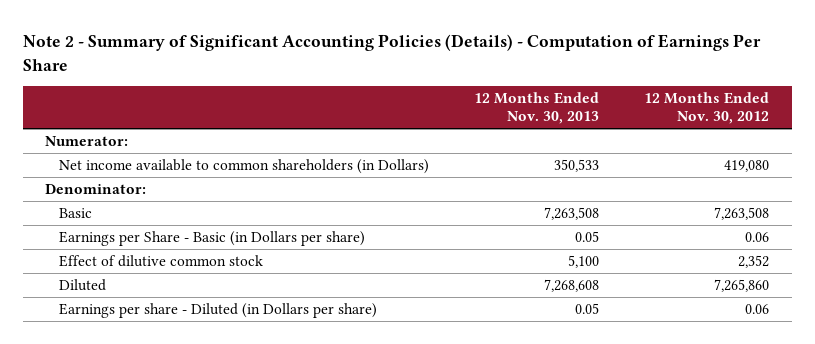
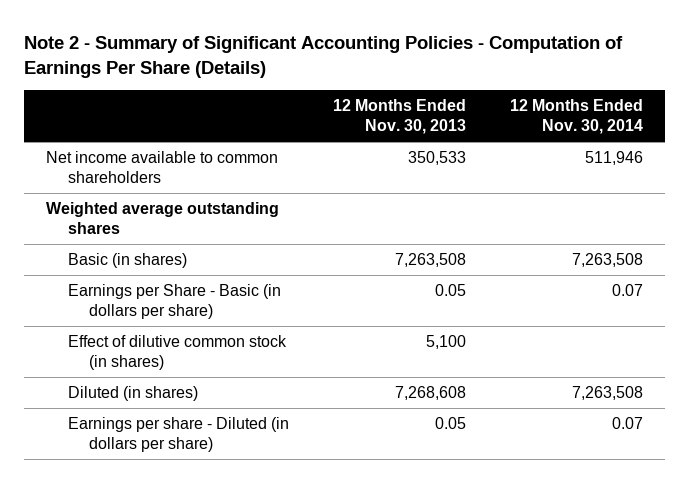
- Note 2 - Summary of Significant Accounting Policies (Details) - Computation of Earnings Per Share
+ Note 2 - Summary of Significant Accounting Policies - Computation of Earnings Per Share (Details)
- | 12 Months Ended Nov. 30, 2013 | 12 Months Ended Nov. 30, 2012
+ | 12 Months Ended Nov. 30, 2013 | 12 Months Ended Nov. 30, 2014
- Numerator:
- Net income available to common shareholders (in Dollars) | 350,533 | 419,080
- Denominator:
- Basic | 7,263,508 | 7,263,508
- Earnings per Share - Basic (in Dollars per share) | 0.05 | 0.06
- Effect of dilutive common stock | 5,100 | 2,352
- Diluted | 7,268,608 | 7,265,860
- Earnings per share - Diluted (in Dollars per share) | 0.05 | 0.06
+ Net income available to common shareholders | 350,533 | 511,946
+ Weighted average outstanding shares
+ Basic (in shares) | 7,263,508 | 7,263,508
+ Earnings per Share - Basic (in dollars per share) | 0.05 | 0.07
+ Effect of dilutive common stock (in shares) | 5,100 |
+ Diluted (in shares) | 7,268,608 | 7,263,508
+ Earnings per share - Diluted (in dollars per share) | 0.05 | 0.07

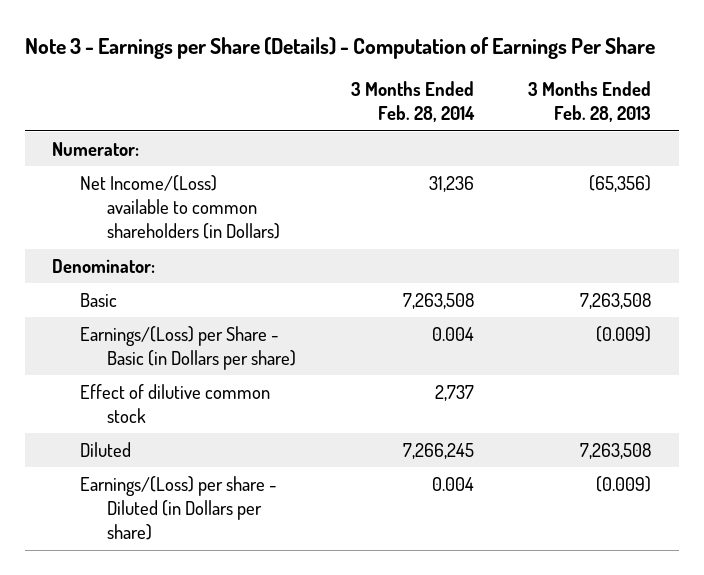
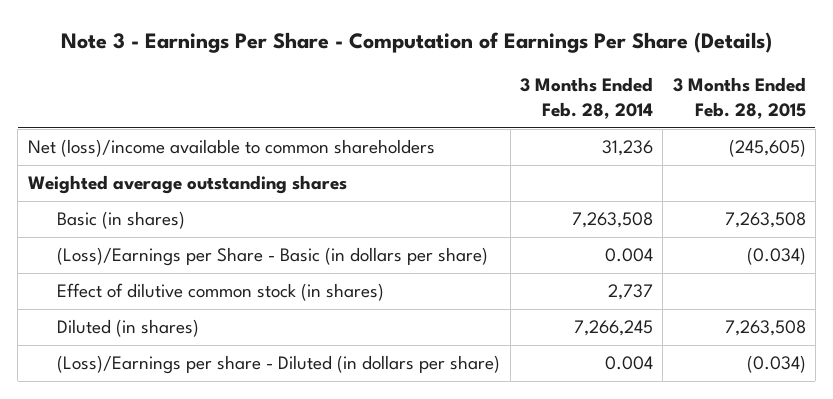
- Note 3 - Earnings per Share (Details) - Computation of Earnings Per Share
+ Note 3 - Earnings Per Share - Computation of Earnings Per Share (Details)
- | 3 Months Ended Feb. 28, 2014 | 3 Months Ended Feb. 28, 2013
+ | 3 Months Ended Feb. 28, 2014 | 3 Months Ended Feb. 28, 2015
- Numerator:
- Net Income/(Loss) available to common shareholders (in Dollars) | 31,236 | (65,356)
- Denominator:
- Basic | 7,263,508 | 7,263,508
- Earnings/(Loss) per Share - Basic (in Dollars per share) | 0.004 | (0.009)
- Effect of dilutive common stock | 2,737 |
- Diluted | 7,266,245 | 7,263,508
- Earnings/(Loss) per share - Diluted (in Dollars per share) | 0.004 | (0.009)
+ Net (loss)/income available to common shareholders | 31,236 | (245,605)
+ Weighted average outstanding shares
+ Basic (in shares) | 7,263,508 | 7,263,508
+ (Loss)/Earnings per Share - Basic (in dollars per share) | 0.004 | (0.034)
+ Effect of dilutive common stock (in shares) | 2,737 |
+ Diluted (in shares) | 7,266,245 | 7,263,508
+ (Loss)/Earnings per share - Diluted (in dollars per share) | 0.004 | (0.034)

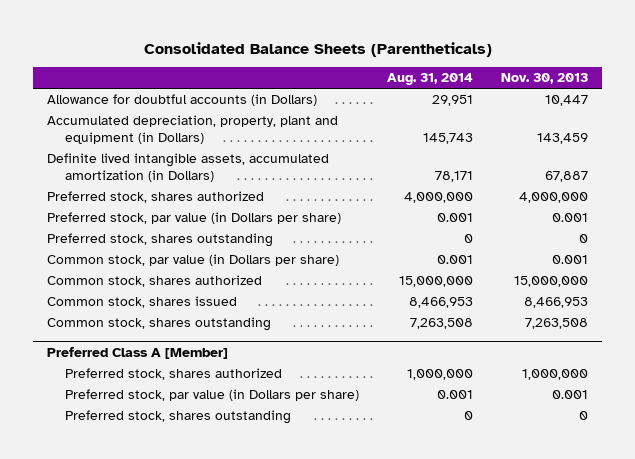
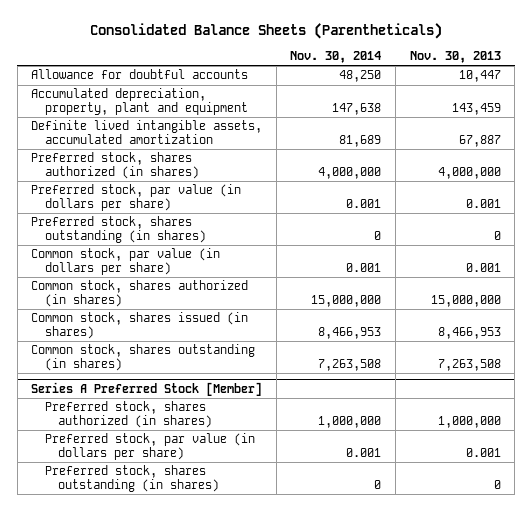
- | Aug. 31, 2014 | Nov. 30, 2013
+ | Nov. 30, 2014 | Nov. 30, 2013
- Allowance for doubtful accounts (in Dollars) | 29,951 | 10,447
- Accumulated depreciation, property, plant and equipment (in Dollars) | 145,743 | 143,459
- Definite lived intangible assets, accumulated amortization (in Dollars) | 78,171 | 67,887
- Preferred stock, shares authorized | 4,000,000 | 4,000,000
- Preferred stock, par value (in Dollars per share) | 0.001 | 0.001
- Preferred stock, shares outstanding | 0 | 0
- Common stock, par value (in Dollars per share) | 0.001 | 0.001
- Common stock, shares authorized | 15,000,000 | 15,000,000
- Common stock, shares issued | 8,466,953 | 8,466,953
- Common stock, shares outstanding | 7,263,508 | 7,263,508
- Preferred Class A [Member]
- Preferred stock, shares authorized | 1,000,000 | 1,000,000
- Preferred stock, par value (in Dollars per share) | 0.001 | 0.001
- Preferred stock, shares outstanding | 0 | 0
+ Allowance for doubtful accounts | 48,250 | 10,447
+ Accumulated depreciation, property, plant and equipment | 147,638 | 143,459
+ Definite lived intangible assets, accumulated amortization | 81,689 | 67,887
+ Preferred stock, shares authorized (in shares) | 4,000,000 | 4,000,000
+ Preferred stock, par value (in dollars per share) | 0.001 | 0.001
+ Preferred stock, shares outstanding (in shares) | 0 | 0
+ Common stock, par value (in dollars per share) | 0.001 | 0.001
+ Common stock, shares authorized (in shares) | 15,000,000 | 15,000,000
+ Common stock, shares issued (in shares) | 8,466,953 | 8,466,953
+ Common stock, shares outstanding (in shares) | 7,263,508 | 7,263,508
+ Series A Preferred Stock [Member]
+ Preferred stock, shares authorized (in shares) | 1,000,000 | 1,000,000
+ Preferred stock, par value (in dollars per share) | 0.001 | 0.001
+ Preferred stock, shares outstanding (in shares) | 0 | 0

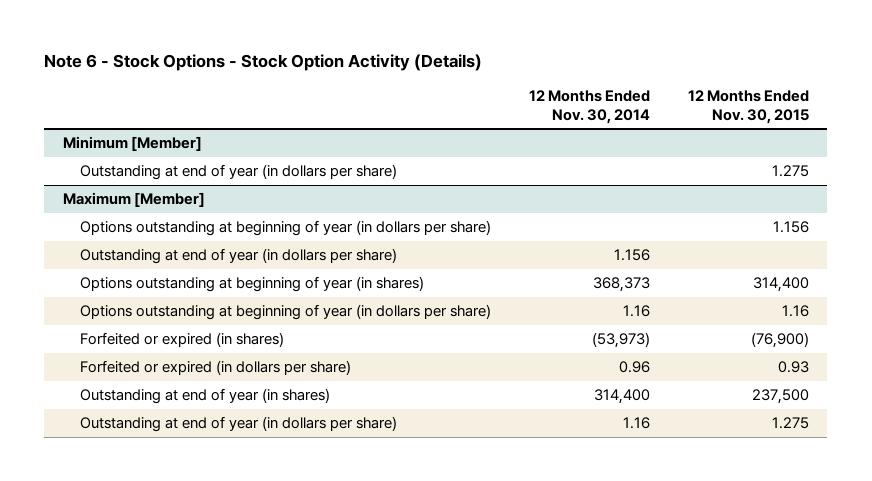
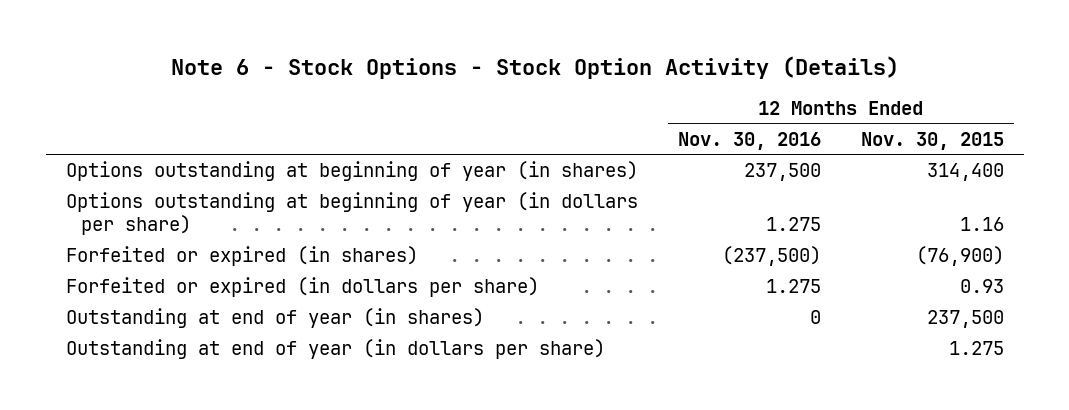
- | 12 Months Ended Nov. 30, 2014 | 12 Months Ended Nov. 30, 2015
+ | 12 Months Ended Nov. 30, 2016 | 12 Months Ended Nov. 30, 2015
- Minimum [Member]
- Outstanding at end of year (in dollars per share) | | 1.275
- Maximum [Member]
- Options outstanding at beginning of year (in dollars per share) | | 1.156
- Outstanding at end of year (in dollars per share) | 1.156 |

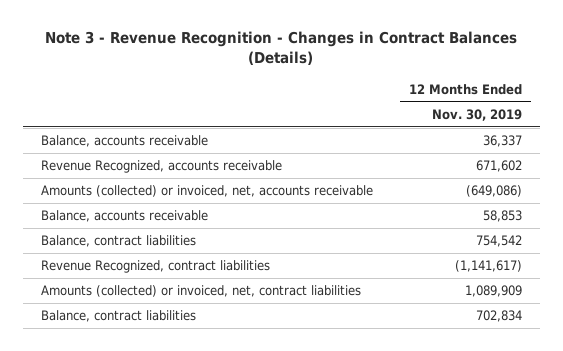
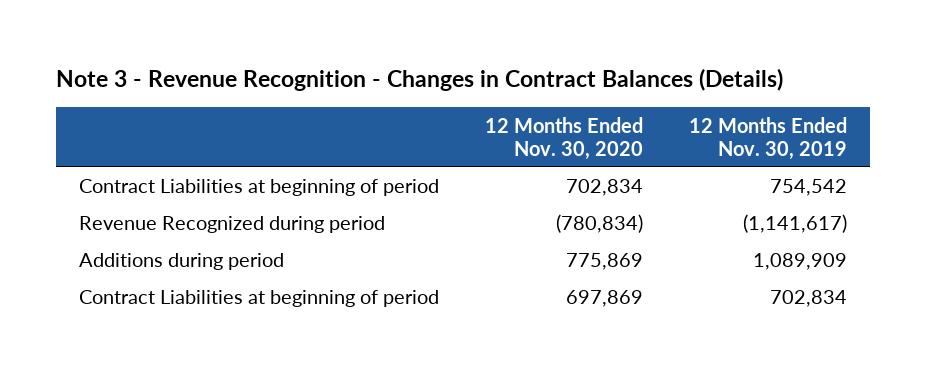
- | 12 Months Ended Nov. 30, 2019
+ | 12 Months Ended Nov. 30, 2020 | 12 Months Ended Nov. 30, 2019
- Balance, accounts receivable | 36,337
- Revenue Recognized, accounts receivable | 671,602
- Amounts (collected) or invoiced, net, accounts receivable | (649,086)
- Balance, accounts receivable | 58,853
- Balance, contract liabilities | 754,542
- Revenue Recognized, contract liabilities | (1,141,617)
- Amounts (collected) or invoiced, net, contract liabilities | 1,089,909
- Balance, contract liabilities | 702,834
+ Contract Liabilities at beginning of period | 702,834 | 754,542
+ Revenue Recognized during period | (780,834) | (1,141,617)
+ Additions during period | 775,869 | 1,089,909
+ Contract Liabilities at beginning of period | 697,869 | 702,834

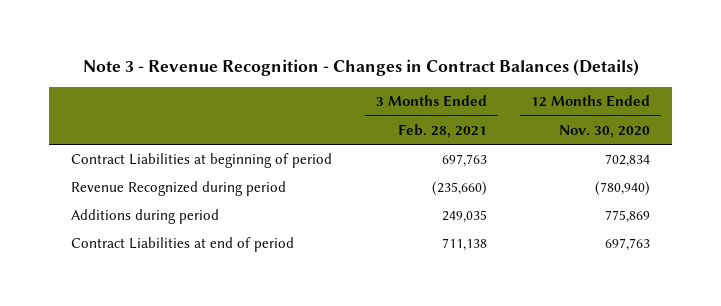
- | 12 Months Ended Nov. 30, 2020 | 12 Months Ended Nov. 30, 2019
+ | 3 Months Ended Feb. 28, 2021 | 12 Months Ended Nov. 30, 2020
- Revenue Recognized during period | (780,834) | (1,141,617)
+ Revenue Recognized during period | (235,660) | (780,940)
- Contract Liabilities at beginning of period | 697,869 | 702,834
+ Contract Liabilities at end of period | 711,138 | 697,763

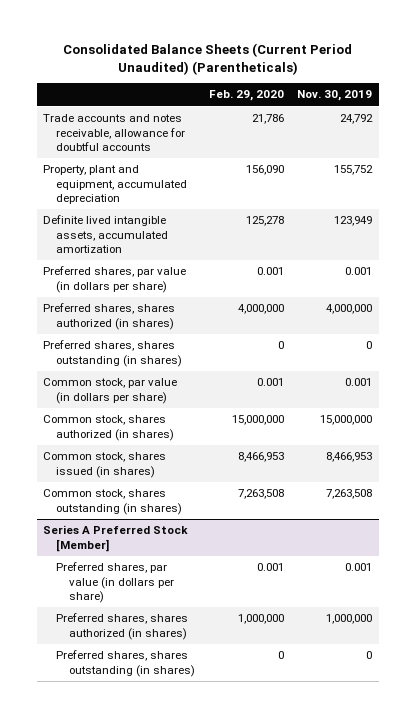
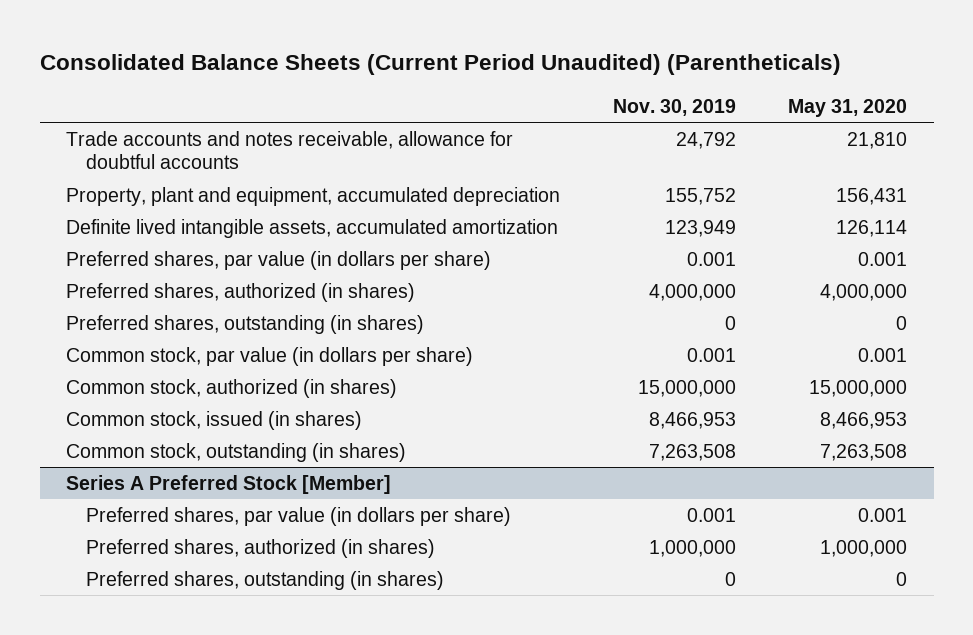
- | Feb. 29, 2020 | Nov. 30, 2019
+ | Nov. 30, 2019 | May 31, 2020
- Preferred shares, shares authorized (in shares) | 4,000,000 | 4,000,000
- Preferred shares, shares outstanding (in shares) | 0 | 0
+ Preferred shares, authorized (in shares) | 4,000,000 | 4,000,000
+ Preferred shares, outstanding (in shares) | 0 | 0
- Common stock, shares authorized (in shares) | 15,000,000 | 15,000,000
- Common stock, shares issued (in shares) | 8,466,953 | 8,466,953
- Common stock, shares outstanding (in shares) | 7,263,508 | 7,263,508
+ Common stock, authorized (in shares) | 15,000,000 | 15,000,000
+ Common stock, issued (in shares) | 8,466,953 | 8,466,953
+ Common stock, outstanding (in shares) | 7,263,508 | 7,263,508
@ Series A Preferred Stock [Member]
- Preferred shares, shares authorized (in shares) | 1,000,000 | 1,000,000
- Preferred shares, shares outstanding (in shares) | 0 | 0
+ Preferred shares, authorized (in shares) | 1,000,000 | 1,000,000
+ Preferred shares, outstanding (in shares) | 0 | 0

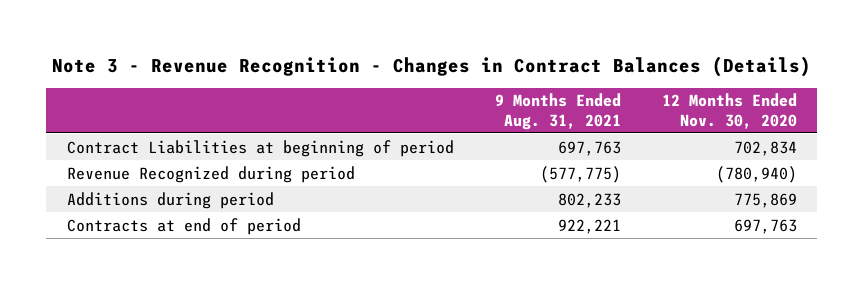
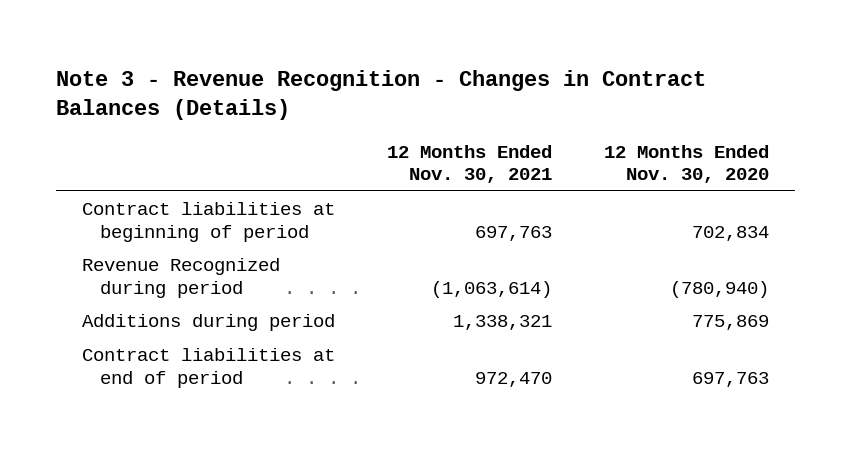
- | 9 Months Ended Aug. 31, 2021 | 12 Months Ended Nov. 30, 2020
+ | 12 Months Ended Nov. 30, 2021 | 12 Months Ended Nov. 30, 2020
- Contract Liabilities at beginning of period | 697,763 | 702,834
+ Contract liabilities at beginning of period | 697,763 | 702,834
- Contracts at end of period | 922,221 | 697,763
+ Contract liabilities at end of period | 972,470 | 697,763

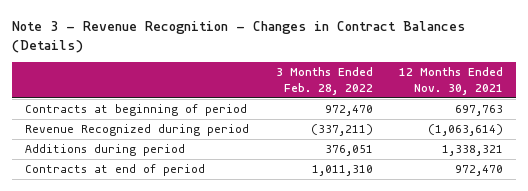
- | 12 Months Ended Nov. 30, 2021 | 12 Months Ended Nov. 30, 2020
+ | 3 Months Ended Feb. 28, 2022 | 12 Months Ended Nov. 30, 2021
- Contract liabilities at beginning of period | 697,763 | 702,834
+ Contracts at beginning of period | 972,470 | 697,763
- Contract liabilities at end of period | 972,470 | 697,763
+ Contracts at end of period | 1,011,310 | 972,470

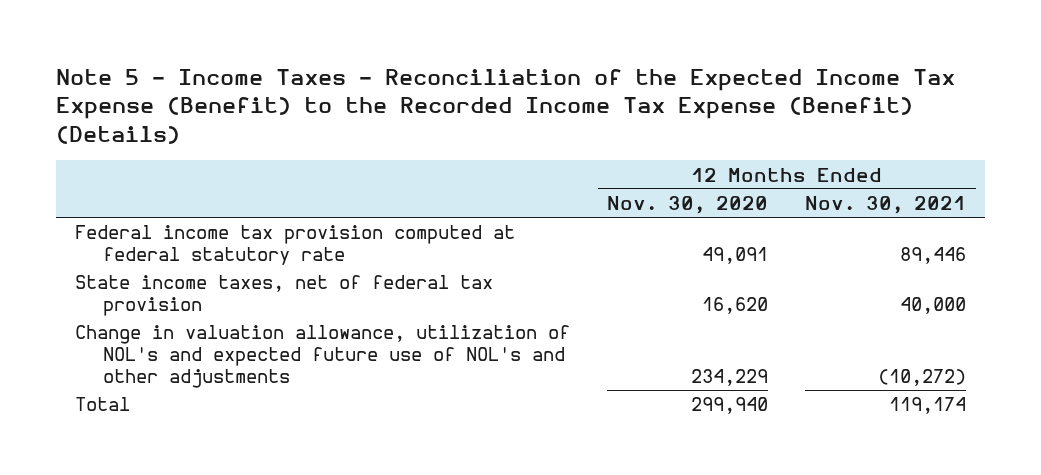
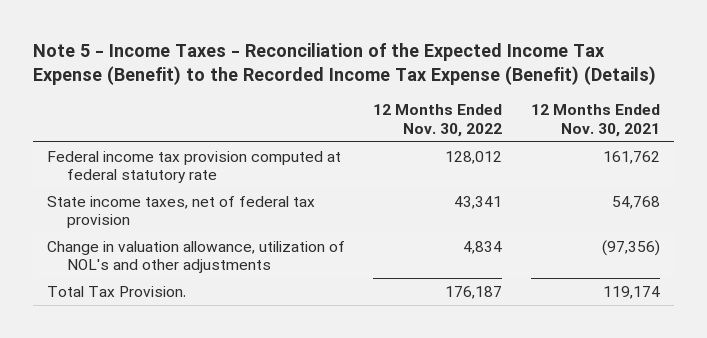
- | 12 Months Ended Nov. 30, 2020 | 12 Months Ended Nov. 30, 2021
+ | 12 Months Ended Nov. 30, 2022 | 12 Months Ended Nov. 30, 2021
- Federal income tax provision computed at federal statutory rate | 49,091 | 89,446
- State income taxes, net of federal tax provision | 16,620 | 40,000
- Change in valuation allowance, utilization of NOL's and expected future use of NOL's and other adjustments | 234,229 | (10,272)
- Total | 299,940 | 119,174
+ Federal income tax provision computed at federal statutory rate | 128,012 | 161,762
+ State income taxes, net of federal tax provision | 43,341 | 54,768
+ Change in valuation allowance, utilization of NOL's and other adjustments | 4,834 | (97,356)
+ Total Tax Provision. | 176,187 | 119,174

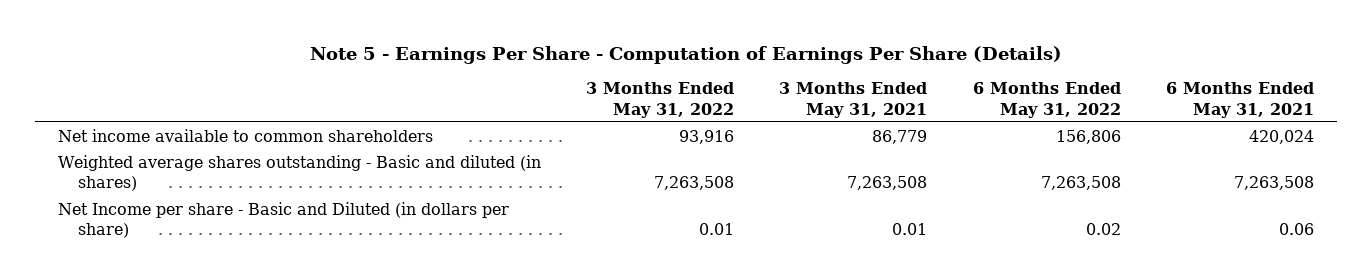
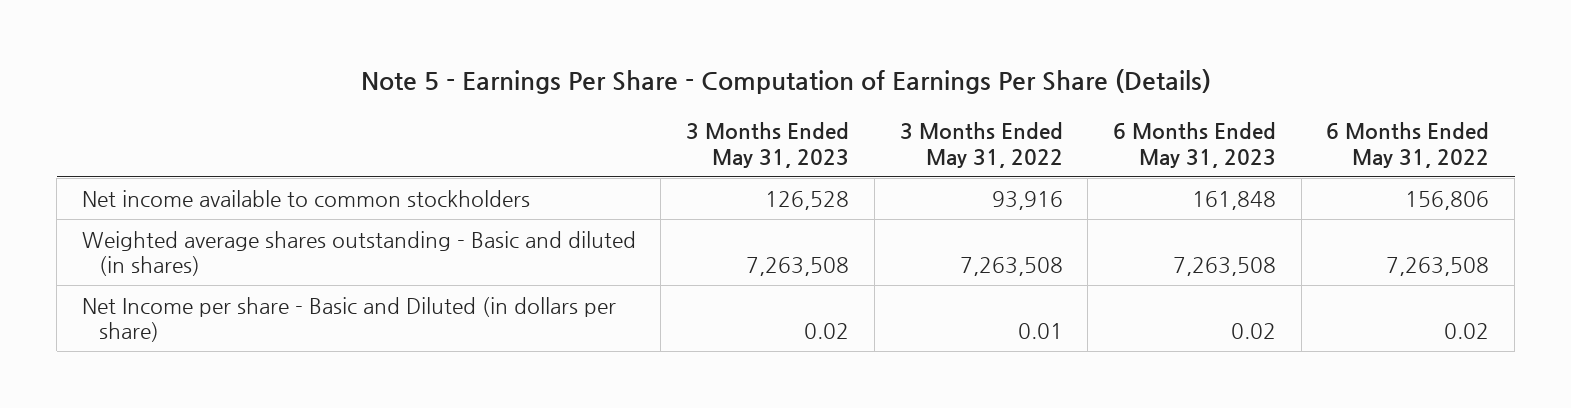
- | 3 Months Ended May 31, 2022 | 3 Months Ended May 31, 2021 | 6 Months Ended May 31, 2022 | 6 Months Ended May 31, 2021
+ | 3 Months Ended May 31, 2023 | 3 Months Ended May 31, 2022 | 6 Months Ended May 31, 2023 | 6 Months Ended May 31, 2022
- Net income available to common shareholders | 93,916 | 86,779 | 156,806 | 420,024
+ Net income available to common stockholders | 126,528 | 93,916 | 161,848 | 156,806

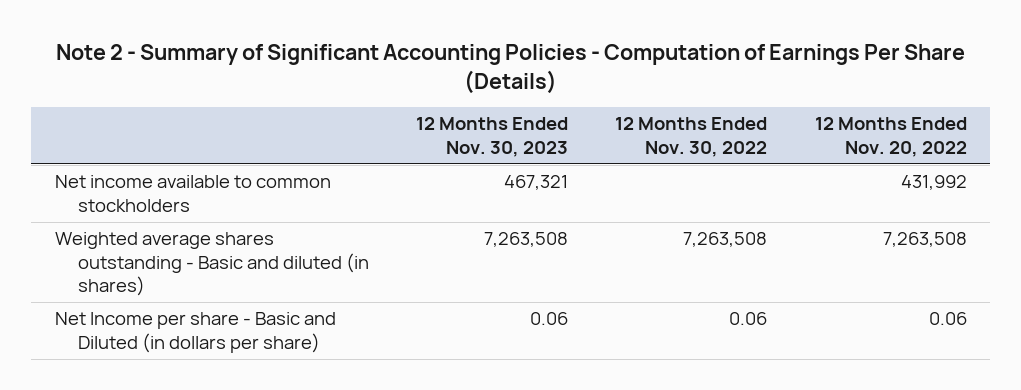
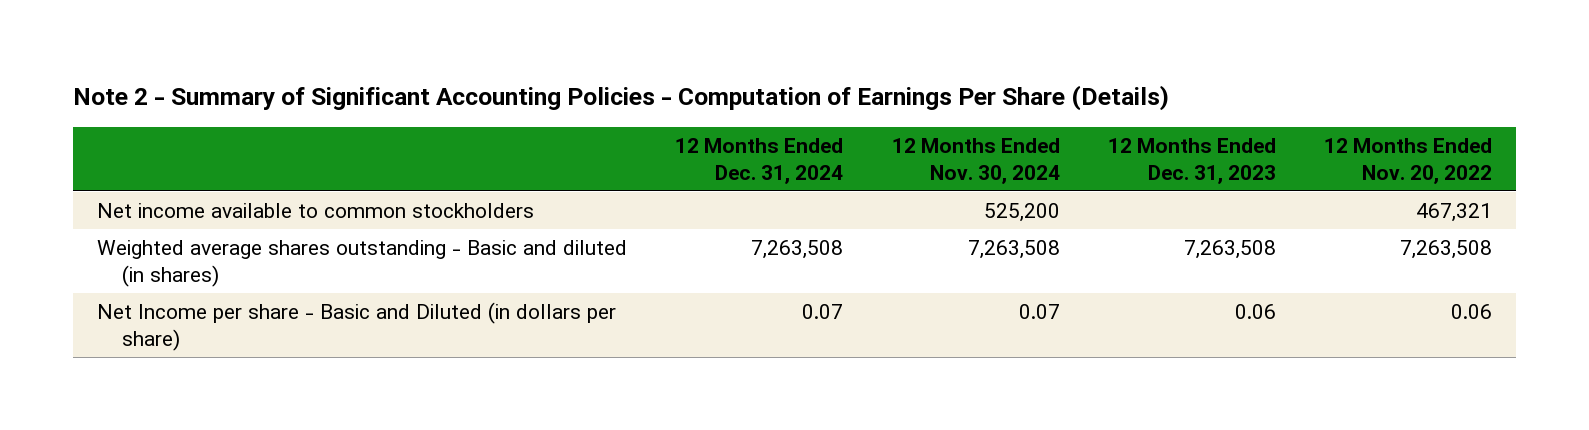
- | 12 Months Ended Nov. 30, 2023 | 12 Months Ended Nov. 30, 2022 | 12 Months Ended Nov. 20, 2022
+ | 12 Months Ended Dec. 31, 2024 | 12 Months Ended Nov. 30, 2024 | 12 Months Ended Dec. 31, 2023 | 12 Months Ended Nov. 20, 2022
- Net income available to common stockholders | 467,321 | | 431,992
+ Net income available to common stockholders | | 525,200 | | 467,321

